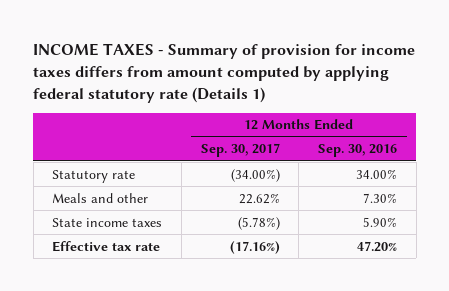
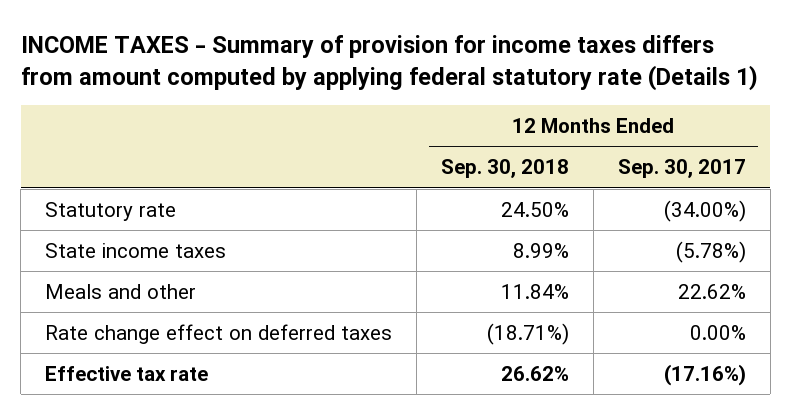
- | 12 Months Ended Sep. 30, 2017 | 12 Months Ended Sep. 30, 2016
+ | 12 Months Ended Sep. 30, 2018 | 12 Months Ended Sep. 30, 2017
moved down: Meals and other | 11.84% | 22.62%
+ Rate change effect on deferred taxes | (18.71%) | 0.00%

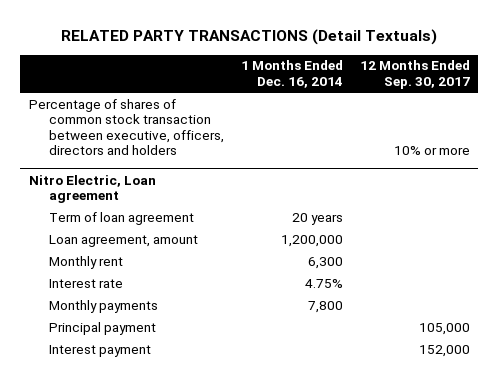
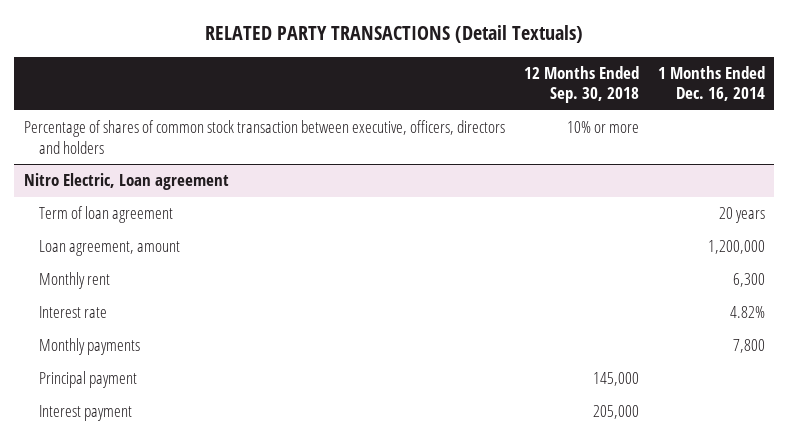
- | 1 Months Ended Dec. 16, 2014 | 12 Months Ended Sep. 30, 2017
+ | 12 Months Ended Sep. 30, 2018 | 1 Months Ended Dec. 16, 2014
@ Nitro Electric, Loan agreement
- Interest rate | 4.75% |
+ Interest rate | | 4.82%

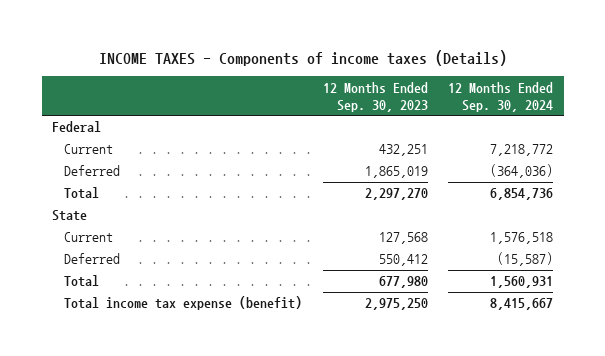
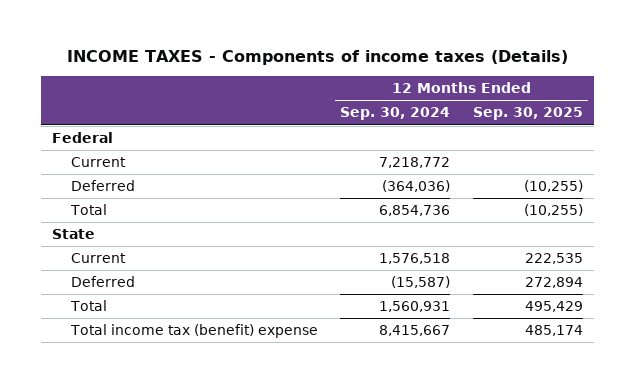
- | 12 Months Ended Sep. 30, 2023 | 12 Months Ended Sep. 30, 2024
+ | 12 Months Ended Sep. 30, 2024 | 12 Months Ended Sep. 30, 2025
- Total income tax expense (benefit) | 2,975,250 | 8,415,667
+ Total income tax (benefit) expense | 8,415,667 | 485,174

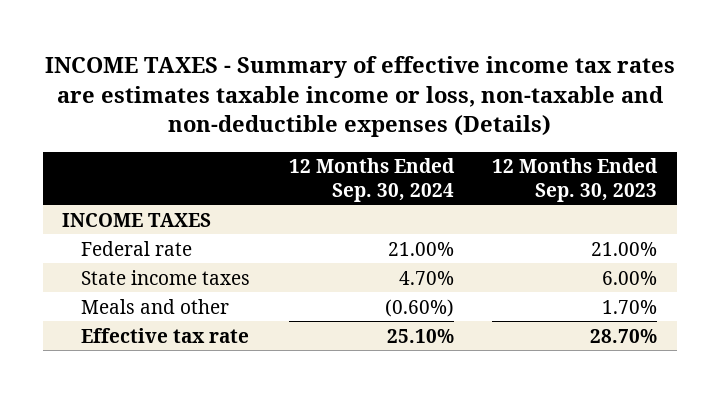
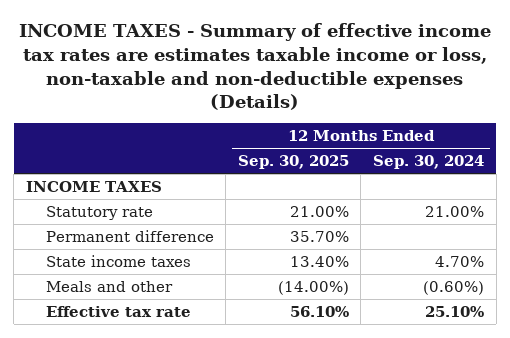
- | 12 Months Ended Sep. 30, 2024 | 12 Months Ended Sep. 30, 2023
+ | 12 Months Ended Sep. 30, 2025 | 12 Months Ended Sep. 30, 2024
- Federal rate | 21.00% | 21.00%
+ Statutory rate | 21.00% | 21.00%
+ Permanent difference | 35.70% |

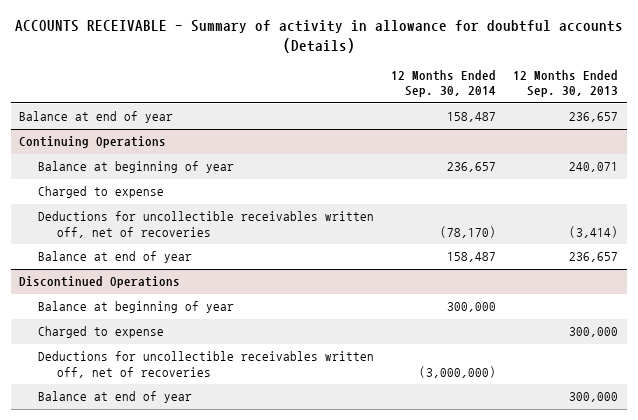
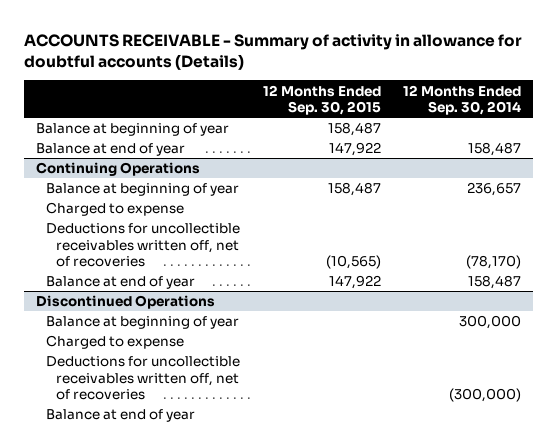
- | 12 Months Ended Sep. 30, 2014 | 12 Months Ended Sep. 30, 2013
+ | 12 Months Ended Sep. 30, 2015 | 12 Months Ended Sep. 30, 2014
+ Balance at beginning of year | 158,487 |
@ Discontinued Operations
- Deductions for uncollectible receivables written off, net of recoveries | (3,000,000) |
+ Deductions for uncollectible receivables written off, net of recoveries | | (300,000)

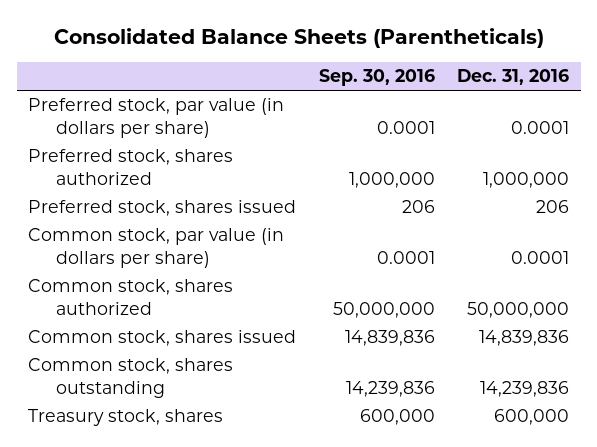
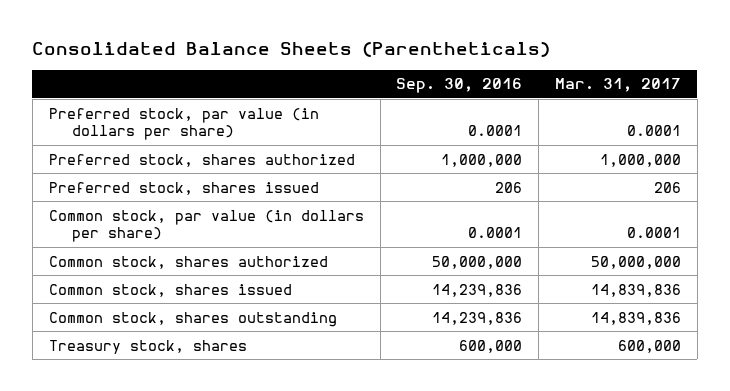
- | Sep. 30, 2016 | Dec. 31, 2016
+ | Sep. 30, 2016 | Mar. 31, 2017
- Common stock, shares issued | 14,839,836 | 14,839,836
+ Common stock, shares issued | 14,239,836 | 14,839,836

